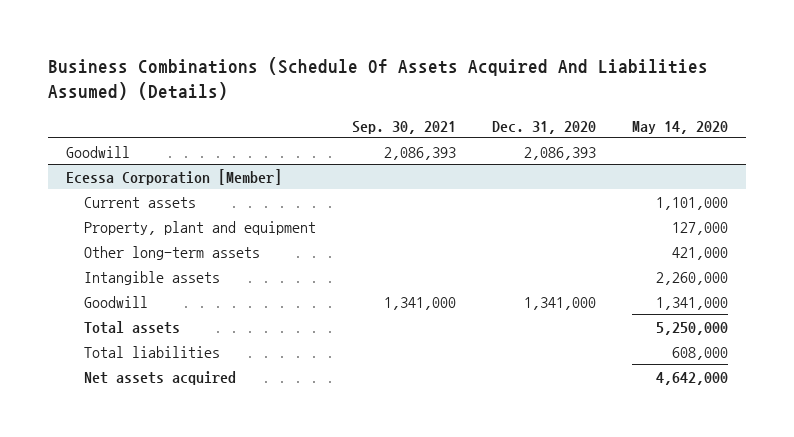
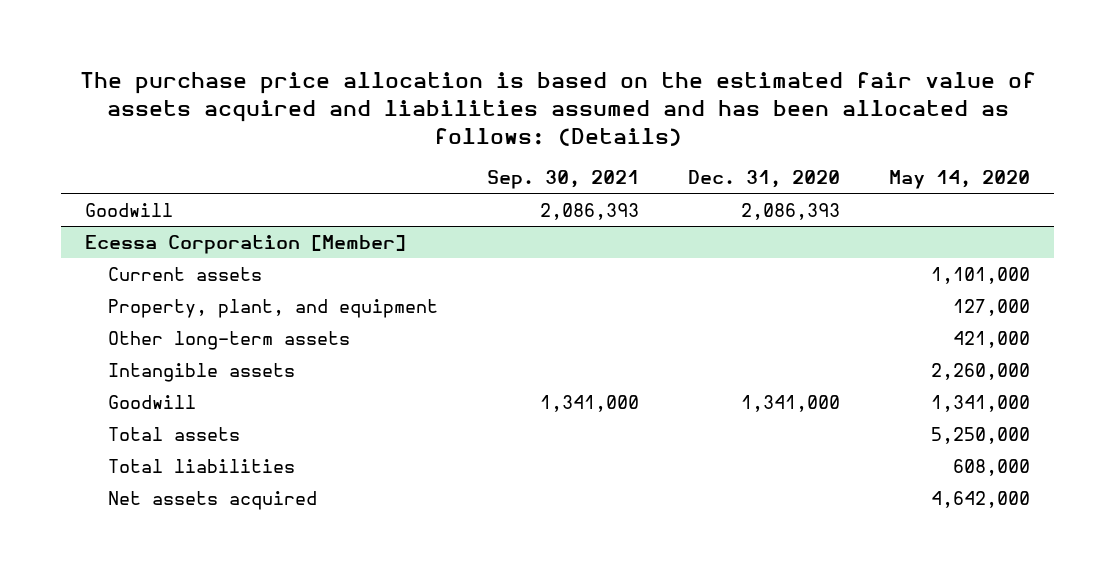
- Business Combinations (Schedule Of Assets Acquired And Liabilities Assumed) (Details)
+ The purchase price allocation is based on the estimated fair value of assets acquired and liabilities assumed and has been allocated as follows: (Details)
@ Ecessa Corporation [Member]
- Property, plant and equipment | | | 127,000
+ Property, plant, and equipment | | | 127,000

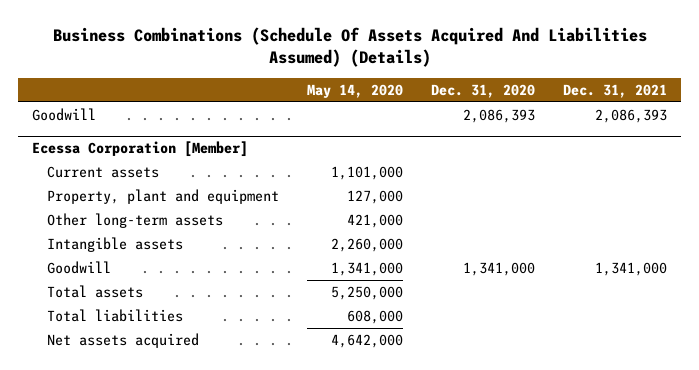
- The purchase price allocation is based on the estimated fair value of assets acquired and liabilities assumed and has been allocated as follows: (Details)
+ Business Combinations (Schedule Of Assets Acquired And Liabilities Assumed) (Details)
- | Sep. 30, 2021 | Dec. 31, 2020 | May 14, 2020
+ | May 14, 2020 | Dec. 31, 2020 | Dec. 31, 2021
@ Ecessa Corporation [Member]
- Property, plant, and equipment | | | 127,000
+ Property, plant and equipment | 127,000 | |

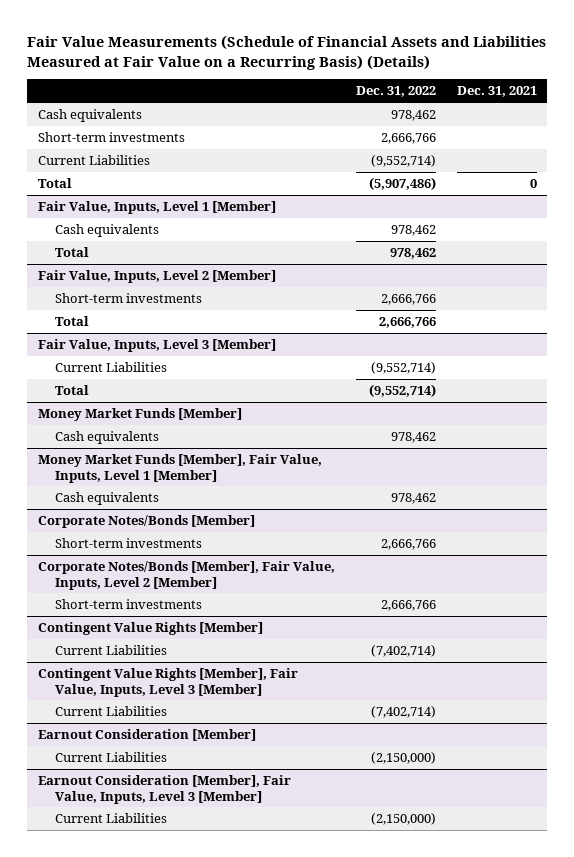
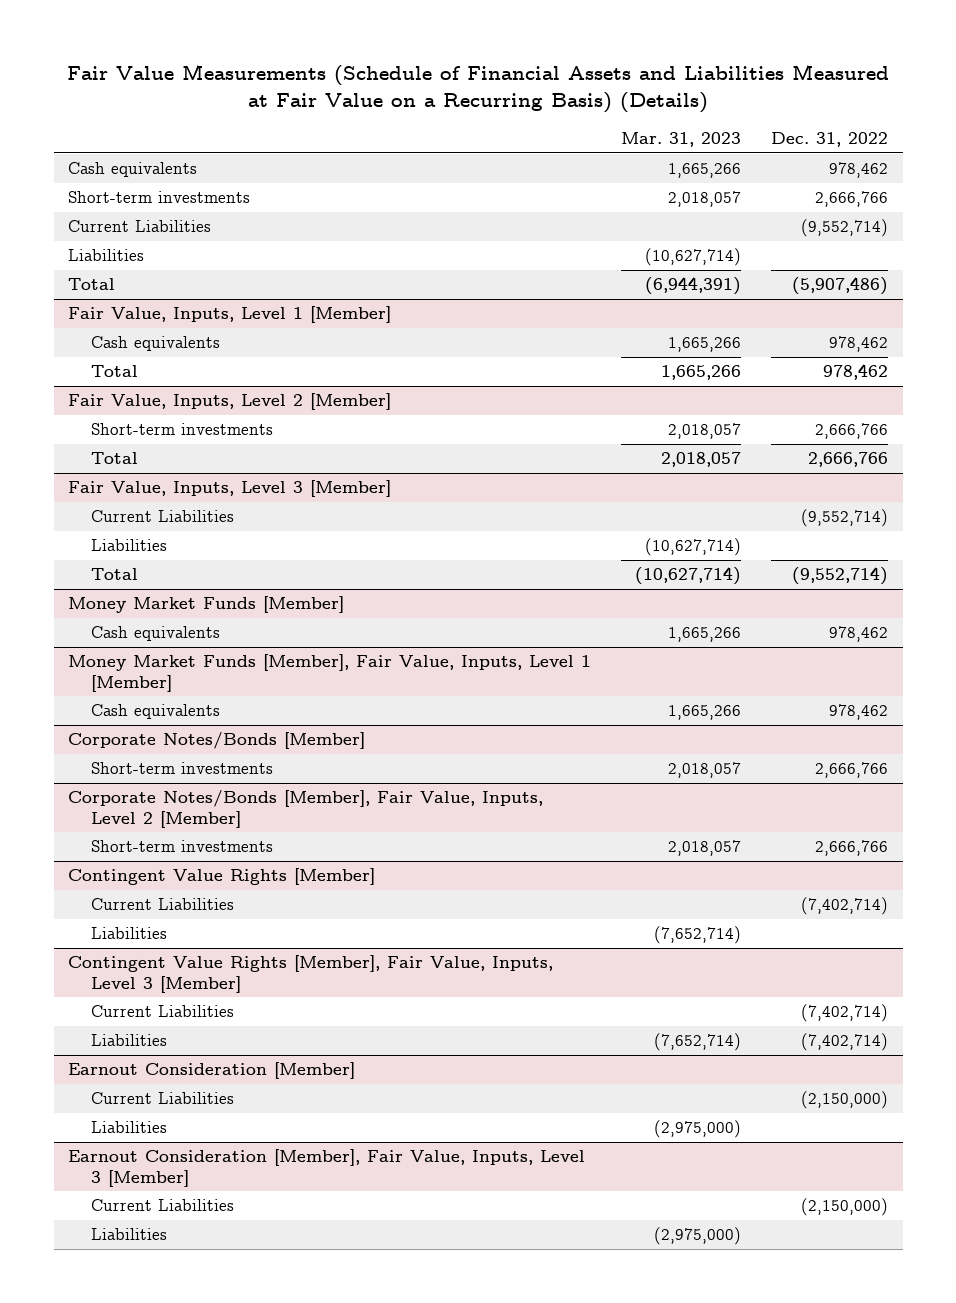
- | Dec. 31, 2022 | Dec. 31, 2021
+ | Mar. 31, 2023 | Dec. 31, 2022
+ Liabilities | (10,627,714) |
@ Fair Value, Inputs, Level 3 [Member]
+ Liabilities | (10,627,714) |
@ Contingent Value Rights [Member]
+ Liabilities | (7,652,714) |
@ Contingent Value Rights [Member], Fair Value, Inputs, Level 3 [Member]
+ Liabilities | (7,652,714) | (7,402,714)
@ Earnout Consideration [Member]
+ Liabilities | (2,975,000) |
@ Earnout Consideration [Member], Fair Value, Inputs, Level 3 [Member]
+ Liabilities | (2,975,000) |

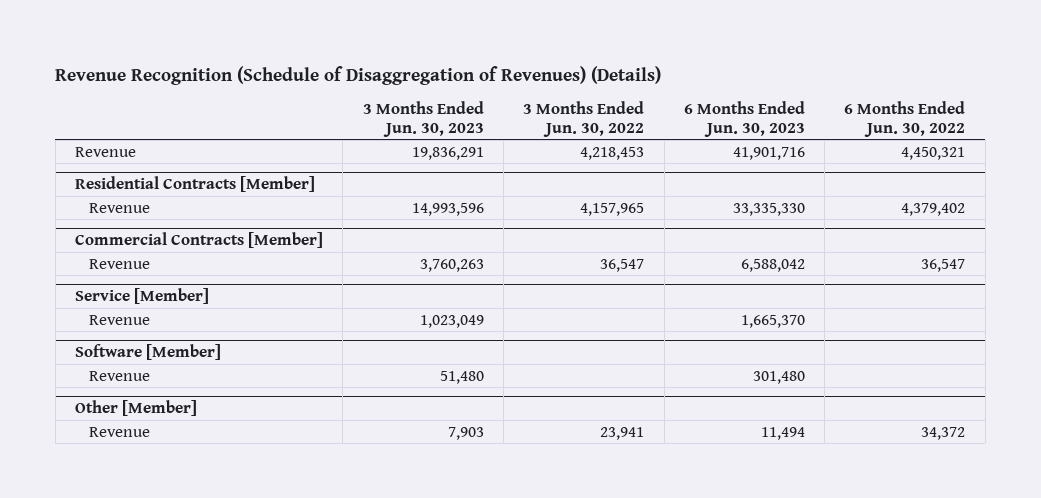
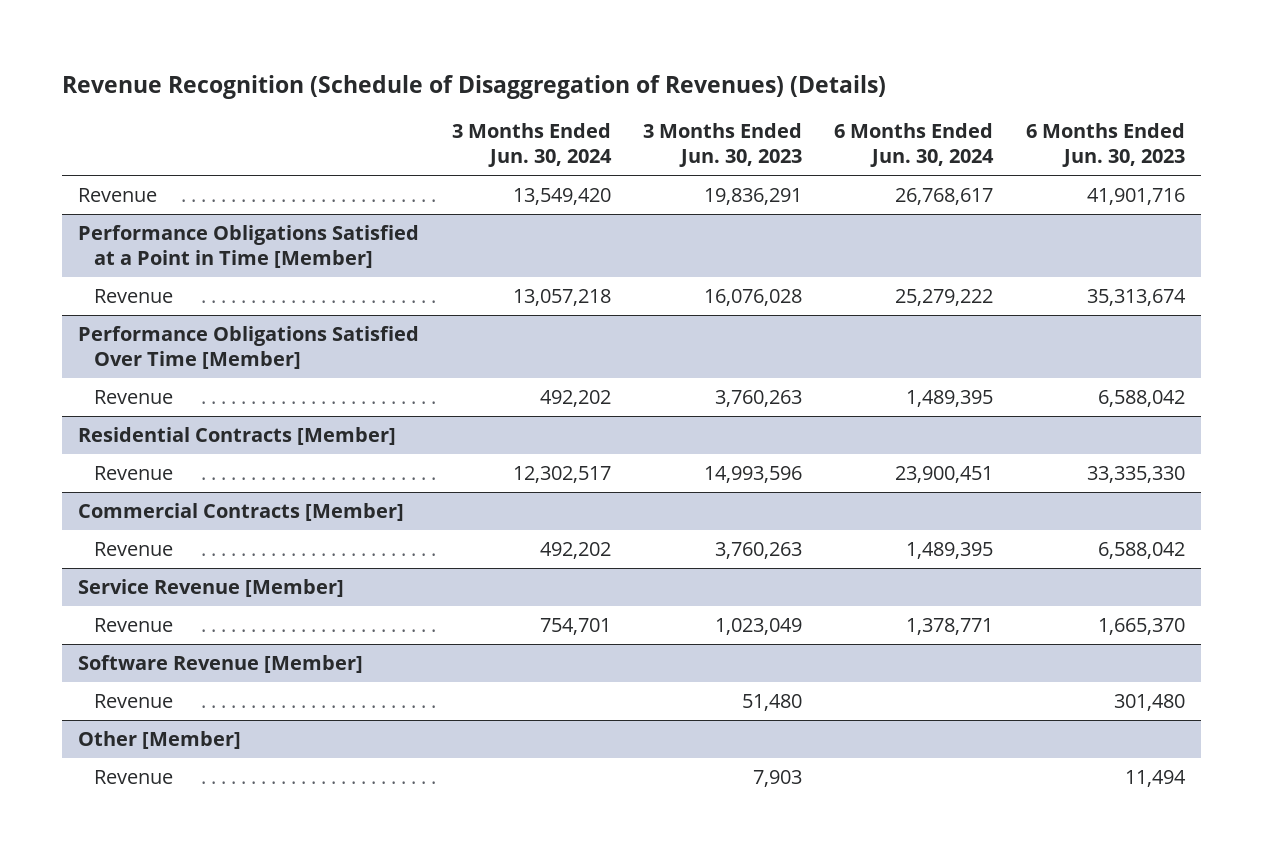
- | 3 Months Ended Jun. 30, 2023 | 3 Months Ended Jun. 30, 2022 | 6 Months Ended Jun. 30, 2023 | 6 Months Ended Jun. 30, 2022
+ | 3 Months Ended Jun. 30, 2024 | 3 Months Ended Jun. 30, 2023 | 6 Months Ended Jun. 30, 2024 | 6 Months Ended Jun. 30, 2023
+ Performance Obligations Satisfied at a Point in Time [Member]
+ Revenue | 13,057,218 | 16,076,028 | 25,279,222 | 35,313,674
+ Performance Obligations Satisfied Over Time [Member]
+ Revenue | 492,202 | 3,760,263 | 1,489,395 | 6,588,042
- Service [Member]
+ Service Revenue [Member]
- Software [Member]
+ Software Revenue [Member]

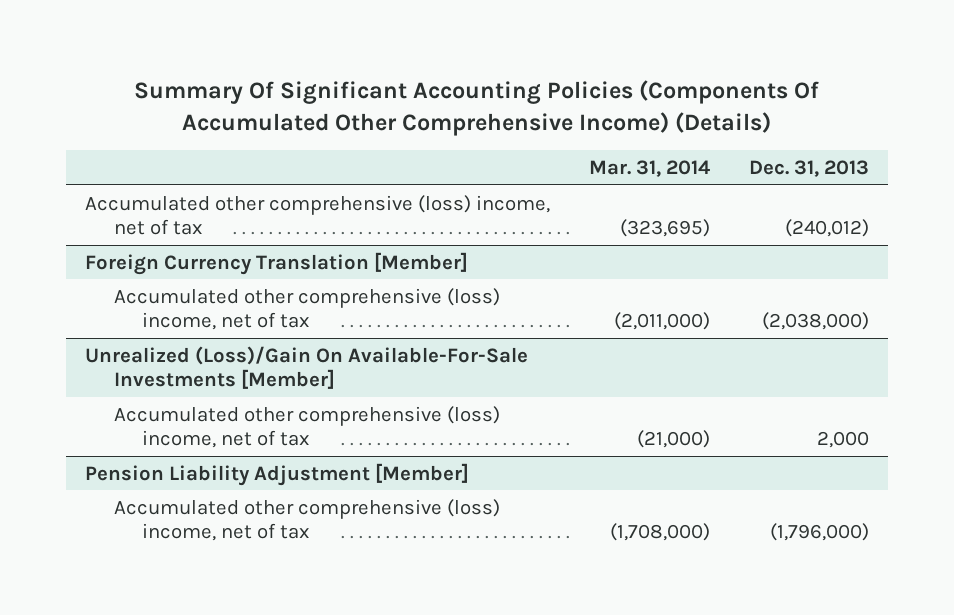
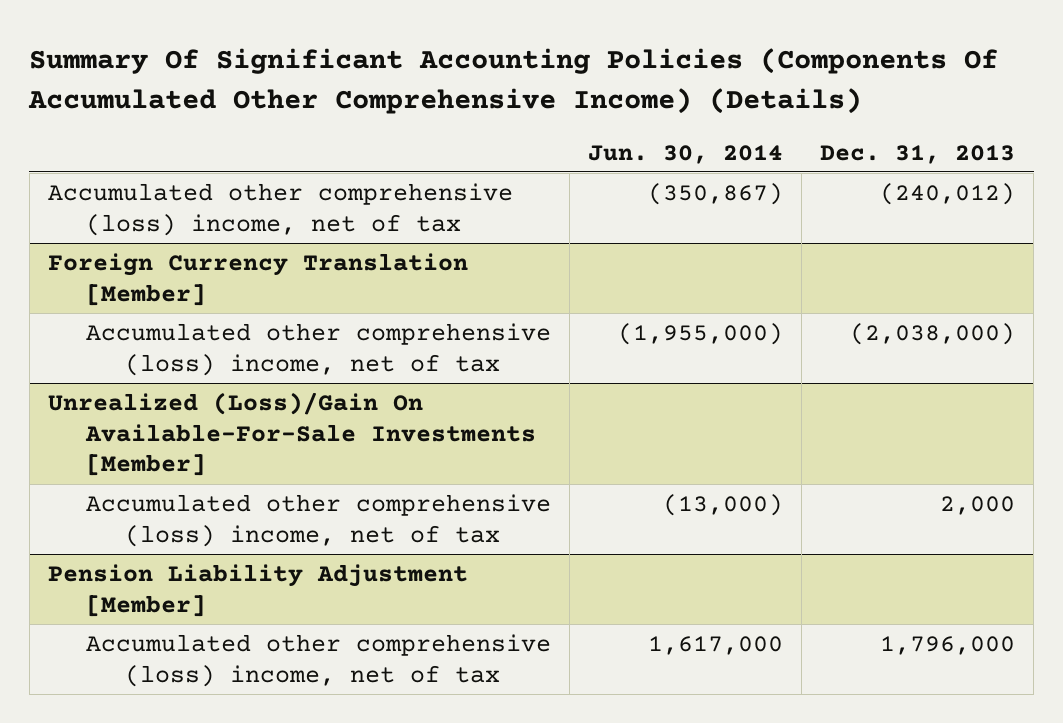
- | Mar. 31, 2014 | Dec. 31, 2013
+ | Jun. 30, 2014 | Dec. 31, 2013
@ Pension Liability Adjustment [Member]
- Accumulated other comprehensive (loss) income, net of tax | (1,708,000) | (1,796,000)
+ Accumulated other comprehensive (loss) income, net of tax | 1,617,000 | 1,796,000

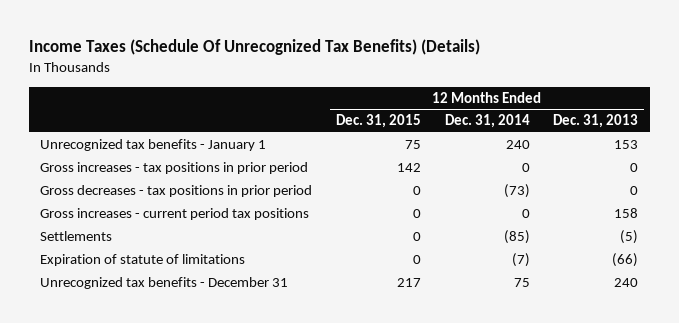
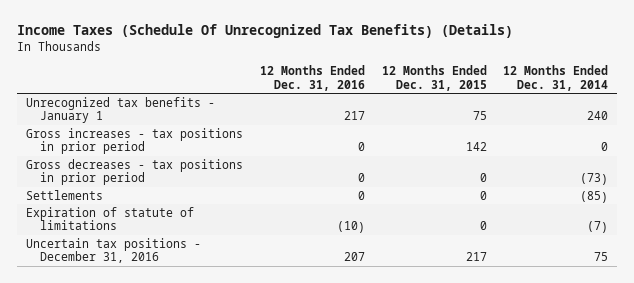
- | 12 Months Ended Dec. 31, 2015 | 12 Months Ended Dec. 31, 2014 | 12 Months Ended Dec. 31, 2013
+ | 12 Months Ended Dec. 31, 2016 | 12 Months Ended Dec. 31, 2015 | 12 Months Ended Dec. 31, 2014
- Gross increases - current period tax positions | 0 | 0 | 158
- Unrecognized tax benefits - December 31 | 217 | 75 | 240
+ Uncertain tax positions - December 31, 2016 | 207 | 217 | 75

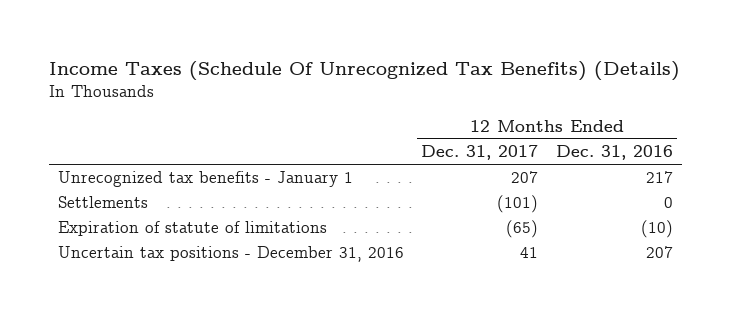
- | 12 Months Ended Dec. 31, 2016 | 12 Months Ended Dec. 31, 2015 | 12 Months Ended Dec. 31, 2014
+ | 12 Months Ended Dec. 31, 2017 | 12 Months Ended Dec. 31, 2016
- Gross increases - tax positions in prior period | 0 | 142 | 0
- Gross decreases - tax positions in prior period | 0 | 0 | (73)

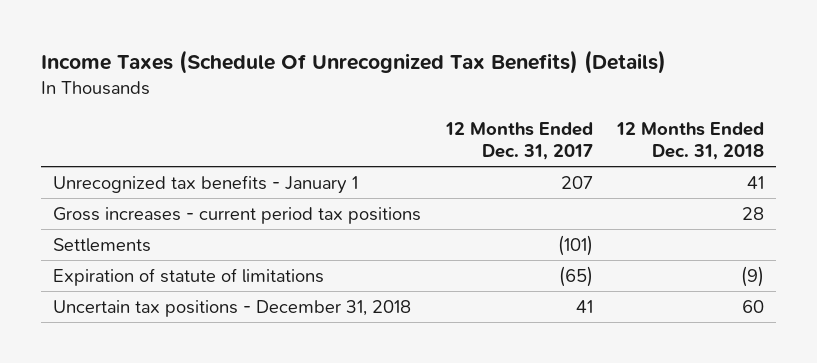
- | 12 Months Ended Dec. 31, 2017 | 12 Months Ended Dec. 31, 2016
+ | 12 Months Ended Dec. 31, 2017 | 12 Months Ended Dec. 31, 2018
+ Gross increases - current period tax positions | | 28
- Uncertain tax positions - December 31, 2016 | 41 | 207
+ Uncertain tax positions - December 31, 2018 | 41 | 60

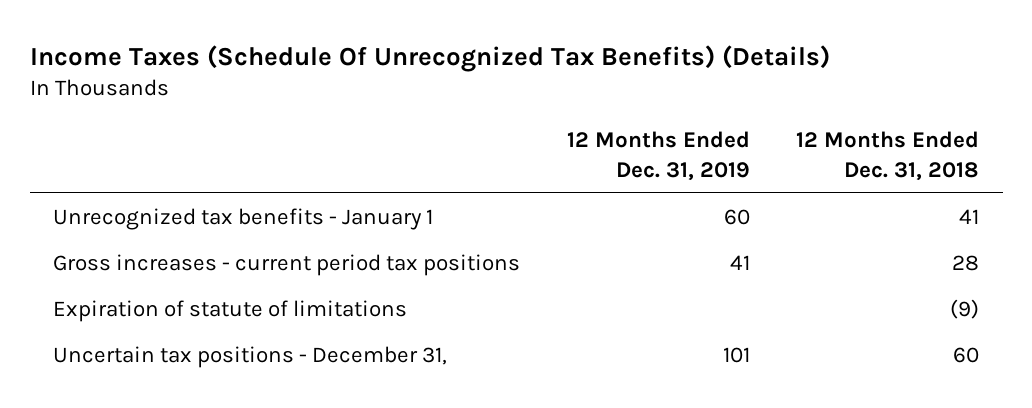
- | 12 Months Ended Dec. 31, 2017 | 12 Months Ended Dec. 31, 2018
+ | 12 Months Ended Dec. 31, 2019 | 12 Months Ended Dec. 31, 2018
- Settlements | (101) |
- Uncertain tax positions - December 31, 2018 | 41 | 60
+ Uncertain tax positions - December 31, | 101 | 60

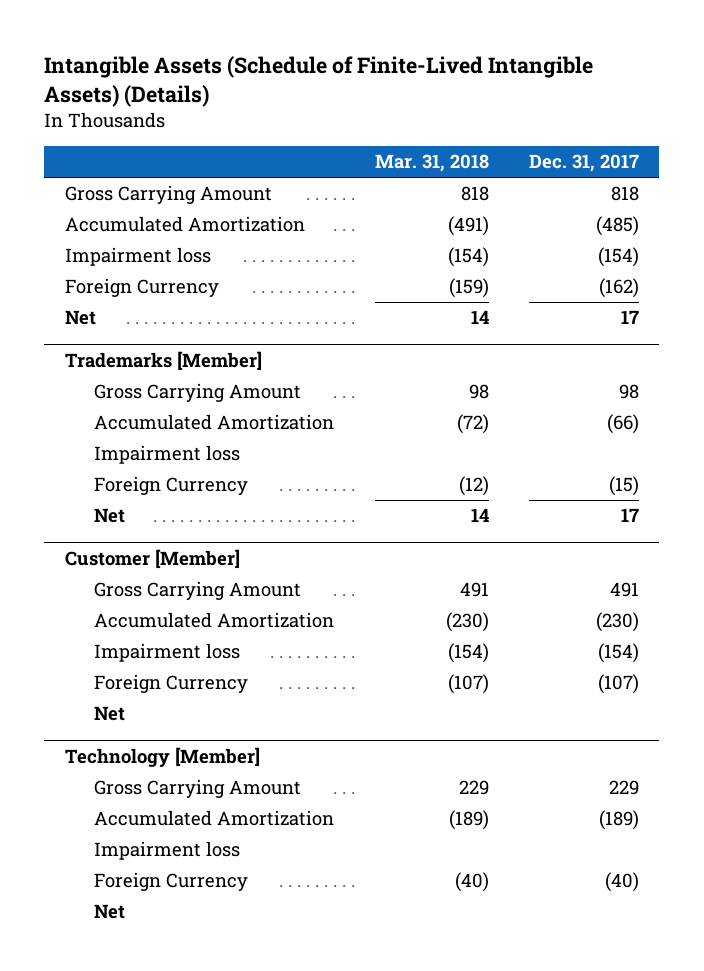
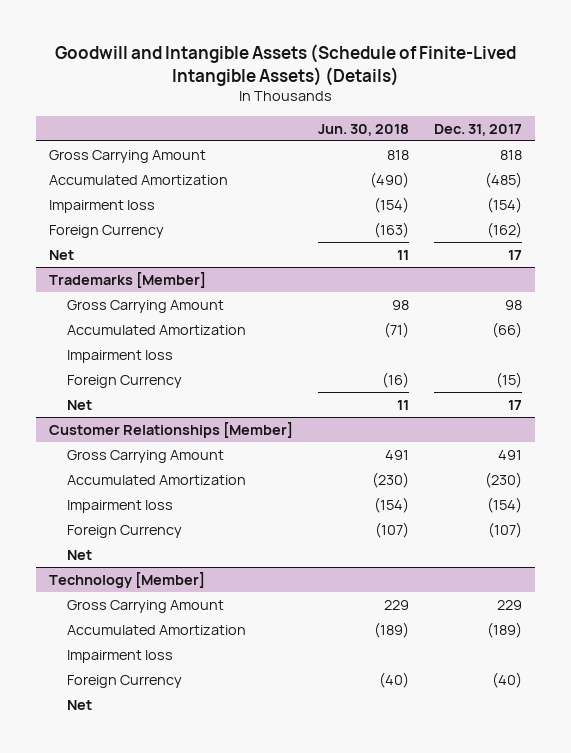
- Intangible Assets (Schedule of Finite-Lived Intangible Assets) (Details)
+ Goodwill and Intangible Assets (Schedule of Finite-Lived Intangible Assets) (Details)
- | Mar. 31, 2018 | Dec. 31, 2017
+ | Jun. 30, 2018 | Dec. 31, 2017
- Customer [Member]
+ Customer Relationships [Member]

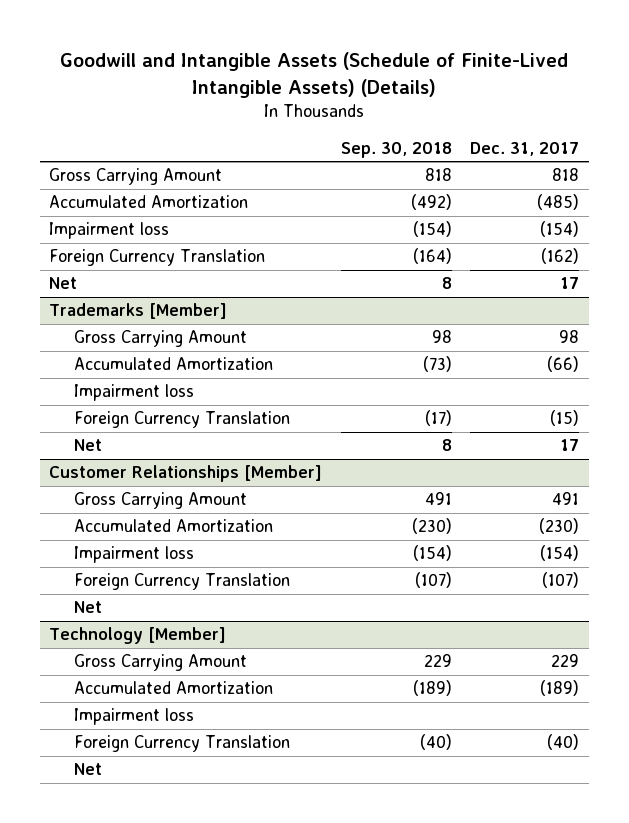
- | Jun. 30, 2018 | Dec. 31, 2017
+ | Sep. 30, 2018 | Dec. 31, 2017
- Foreign Currency | (163) | (162)
+ Foreign Currency Translation | (164) | (162)
@ Trademarks [Member]
- Foreign Currency | (16) | (15)
+ Foreign Currency Translation | (17) | (15)
@ Customer Relationships [Member]
- Foreign Currency | (107) | (107)
+ Foreign Currency Translation | (107) | (107)
@ Technology [Member]
- Foreign Currency | (40) | (40)
+ Foreign Currency Translation | (40) | (40)

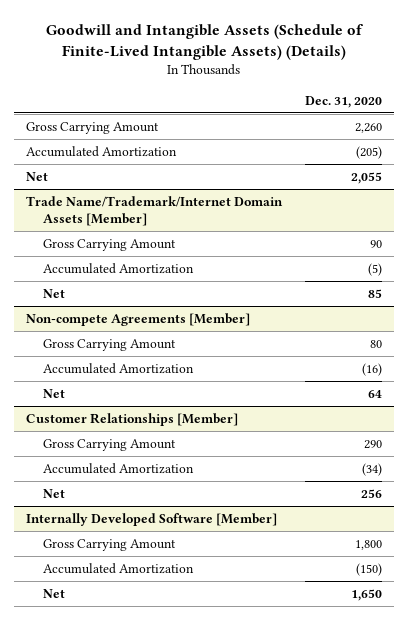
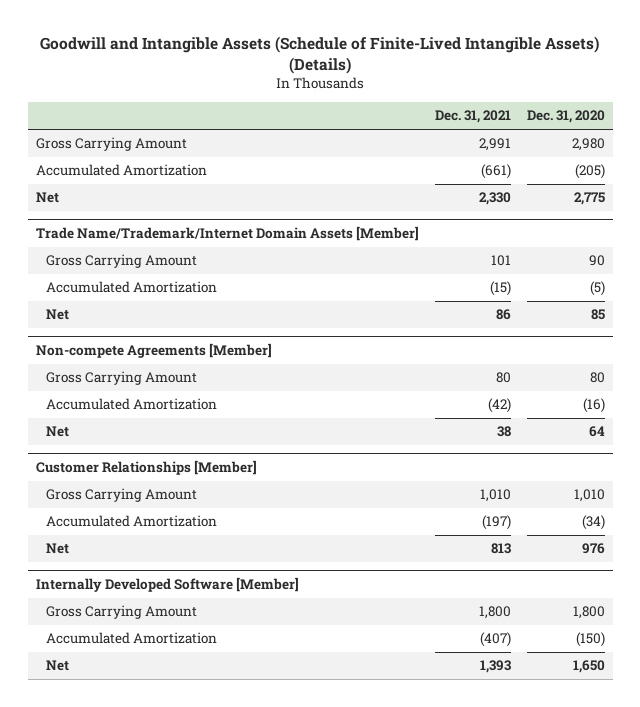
- | Dec. 31, 2020
+ | Dec. 31, 2021 | Dec. 31, 2020
- Gross Carrying Amount | 2,260
+ Gross Carrying Amount | 2,991 | 2,980
- Net | 2,055
+ Net | 2,330 | 2,775
@ Customer Relationships [Member]
- Gross Carrying Amount | 290
+ Gross Carrying Amount | 1,010 | 1,010
- Net | 256
+ Net | 813 | 976

